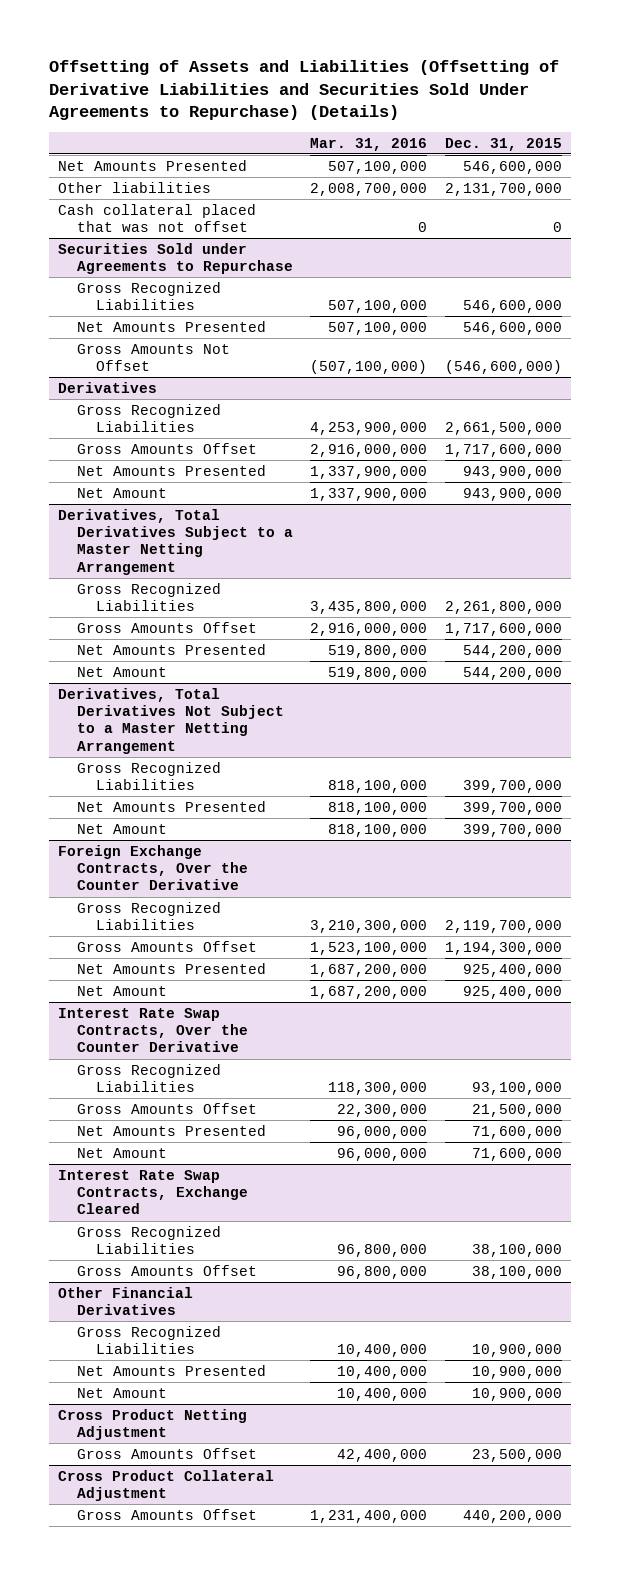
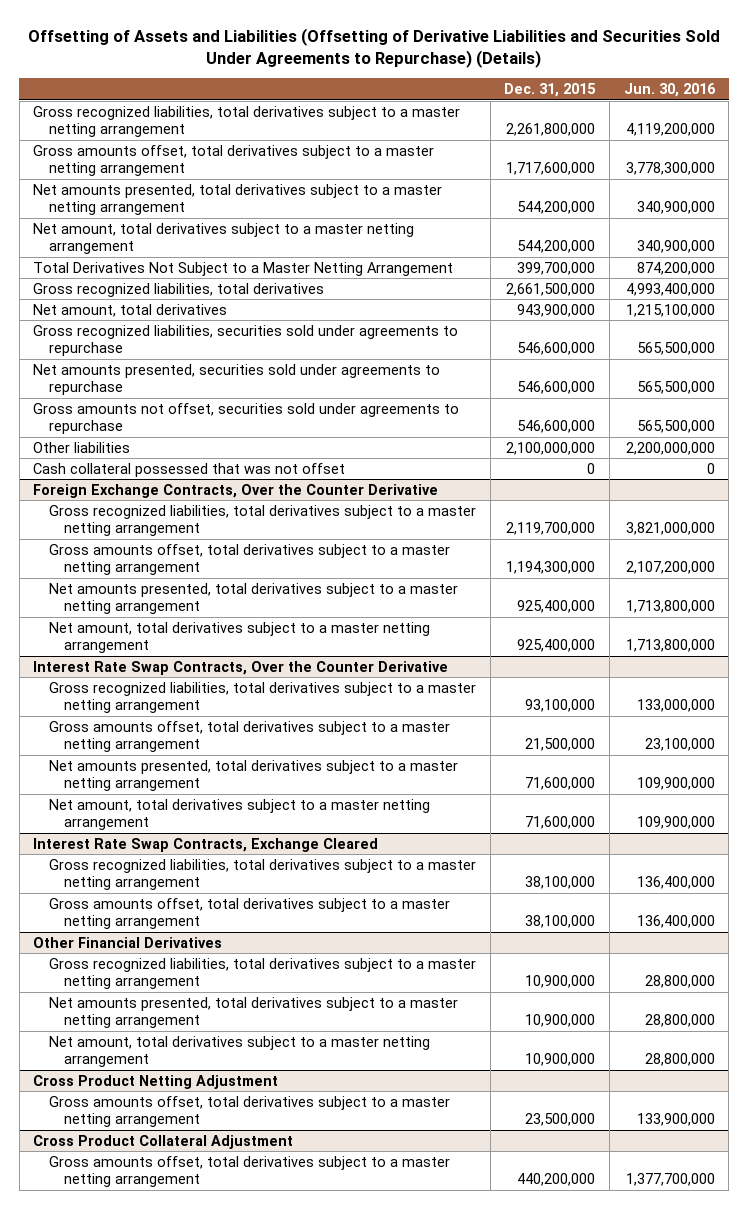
- | Mar. 31, 2016 | Dec. 31, 2015
+ | Dec. 31, 2015 | Jun. 30, 2016
- Net Amounts Presented | 507,100,000 | 546,600,000
- Other liabilities | 2,008,700,000 | 2,131,700,000
- Cash collateral placed that was not offset | 0 | 0
- Securities Sold under Agreements to Repurchase
- Gross Recognized Liabilities | 507,100,000 | 546,600,000
- Net Amounts Presented | 507,100,000 | 546,600,000
- Gross Amounts Not Offset | (507,100,000) | (546,600,000)
- Derivatives
- Gross Recognized Liabilities | 4,253,900,000 | 2,661,500,000
- Gross Amounts Offset | 2,916,000,000 | 1,717,600,000
- Net Amounts Presented | 1,337,900,000 | 943,900,000
- Net Amount | 1,337,900,000 | 943,900,000
- Derivatives, Total Derivatives Subject to a Master Netting Arrangement
- Gross Recognized Liabilities | 3,435,800,000 | 2,261,800,000
- Gross Amounts Offset | 2,916,000,000 | 1,717,600,000
- Net Amounts Presented | 519,800,000 | 544,200,000
- Net Amount | 519,800,000 | 544,200,000
- Derivatives, Total Derivatives Not Subject to a Master Netting Arrangement
- Gross Recognized Liabilities | 818,100,000 | 399,700,000
- Net Amounts Presented | 818,100,000 | 399,700,000
- Net Amount | 818,100,000 | 399,700,000
+ Gross recognized liabilities, total derivatives subject to a master netting arrangement | 2,261,800,000 | 4,119,200,000
+ Gross amounts offset, total derivatives subject to a master netting arrangement | 1,717,600,000 | 3,778,300,000
+ Net amounts presented, total derivatives subject to a master netting arrangement | 544,200,000 | 340,900,000
+ Net amount, total derivatives subject to a master netting arrangement | 544,200,000 | 340,900,000
+ Total Derivatives Not Subject to a Master Netting Arrangement | 399,700,000 | 874,200,000
+ Gross recognized liabilities, total derivatives | 2,661,500,000 | 4,993,400,000
+ Net amount, total derivatives | 943,900,000 | 1,215,100,000
+ Gross recognized liabilities, securities sold under agreements to repurchase | 546,600,000 | 565,500,000
+ Net amounts presented, securities sold under agreements to repurchase | 546,600,000 | 565,500,000
+ Gross amounts not offset, securities sold under agreements to repurchase | 546,600,000 | 565,500,000
+ Other liabilities | 2,100,000,000 | 2,200,000,000
+ Cash collateral possessed that was not offset | 0 | 0
@ Foreign Exchange Contracts, Over the Counter Derivative
- Gross Recognized Liabilities | 3,210,300,000 | 2,119,700,000
- Gross Amounts Offset | 1,523,100,000 | 1,194,300,000
- Net Amounts Presented | 1,687,200,000 | 925,400,000
- Net Amount | 1,687,200,000 | 925,400,000
+ Gross recognized liabilities, total derivatives subject to a master netting arrangement | 2,119,700,000 | 3,821,000,000
+ Gross amounts offset, total derivatives subject to a master netting arrangement | 1,194,300,000 | 2,107,200,000
+ Net amounts presented, total derivatives subject to a master netting arrangement | 925,400,000 | 1,713,800,000
+ Net amount, total derivatives subject to a master netting arrangement | 925,400,000 | 1,713,800,000
@ Interest Rate Swap Contracts, Over the Counter Derivative
- Gross Recognized Liabilities | 118,300,000 | 93,100,000
- Gross Amounts Offset | 22,300,000 | 21,500,000
- Net Amounts Presented | 96,000,000 | 71,600,000
- Net Amount | 96,000,000 | 71,600,000
+ Gross recognized liabilities, total derivatives subject to a master netting arrangement | 93,100,000 | 133,000,000
+ Gross amounts offset, total derivatives subject to a master netting arrangement | 21,500,000 | 23,100,000
+ Net amounts presented, total derivatives subject to a master netting arrangement | 71,600,000 | 109,900,000
+ Net amount, total derivatives subject to a master netting arrangement | 71,600,000 | 109,900,000
@ Interest Rate Swap Contracts, Exchange Cleared
- Gross Recognized Liabilities | 96,800,000 | 38,100,000
- Gross Amounts Offset | 96,800,000 | 38,100,000
+ Gross recognized liabilities, total derivatives subject to a master netting arrangement | 38,100,000 | 136,400,000
+ Gross amounts offset, total derivatives subject to a master netting arrangement | 38,100,000 | 136,400,000
@ Other Financial Derivatives
- Gross Recognized Liabilities | 10,400,000 | 10,900,000
- Net Amounts Presented | 10,400,000 | 10,900,000
- Net Amount | 10,400,000 | 10,900,000
+ Gross recognized liabilities, total derivatives subject to a master netting arrangement | 10,900,000 | 28,800,000
+ Net amounts presented, total derivatives subject to a master netting arrangement | 10,900,000 | 28,800,000
+ Net amount, total derivatives subject to a master netting arrangement | 10,900,000 | 28,800,000
@ Cross Product Netting Adjustment
- Gross Amounts Offset | 42,400,000 | 23,500,000
+ Gross amounts offset, total derivatives subject to a master netting arrangement | 23,500,000 | 133,900,000
@ Cross Product Collateral Adjustment
- Gross Amounts Offset | 1,231,400,000 | 440,200,000
+ Gross amounts offset, total derivatives subject to a master netting arrangement | 440,200,000 | 1,377,700,000

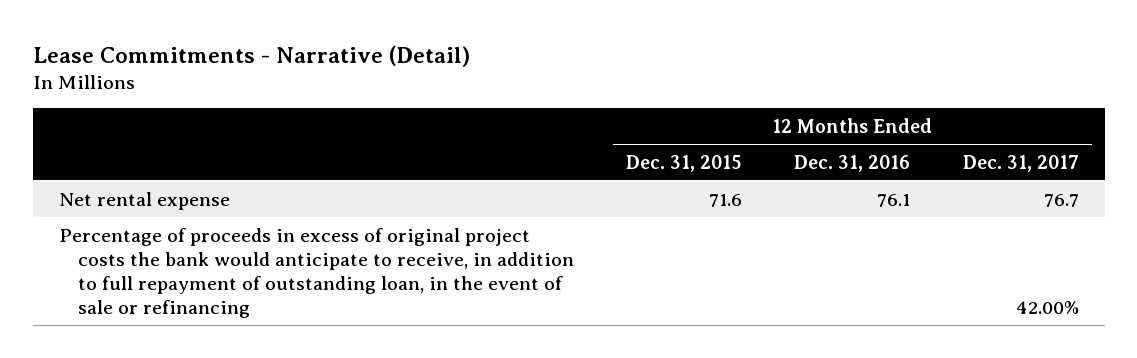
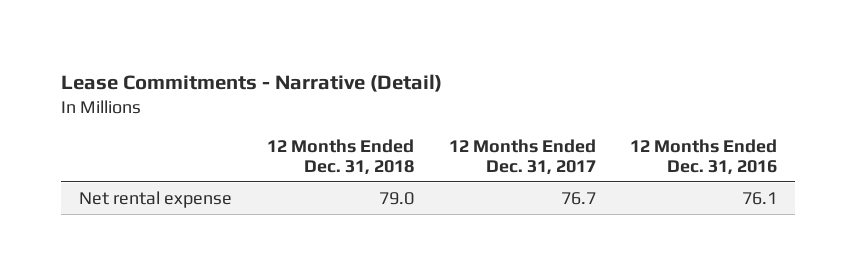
- | 12 Months Ended Dec. 31, 2015 | 12 Months Ended Dec. 31, 2016 | 12 Months Ended Dec. 31, 2017
+ | 12 Months Ended Dec. 31, 2018 | 12 Months Ended Dec. 31, 2017 | 12 Months Ended Dec. 31, 2016
- Percentage of proceeds in excess of original project costs the bank would anticipate to receive, in addition to full repayment of outstanding loan, in the event of sale or refinancing | | | 42.00%

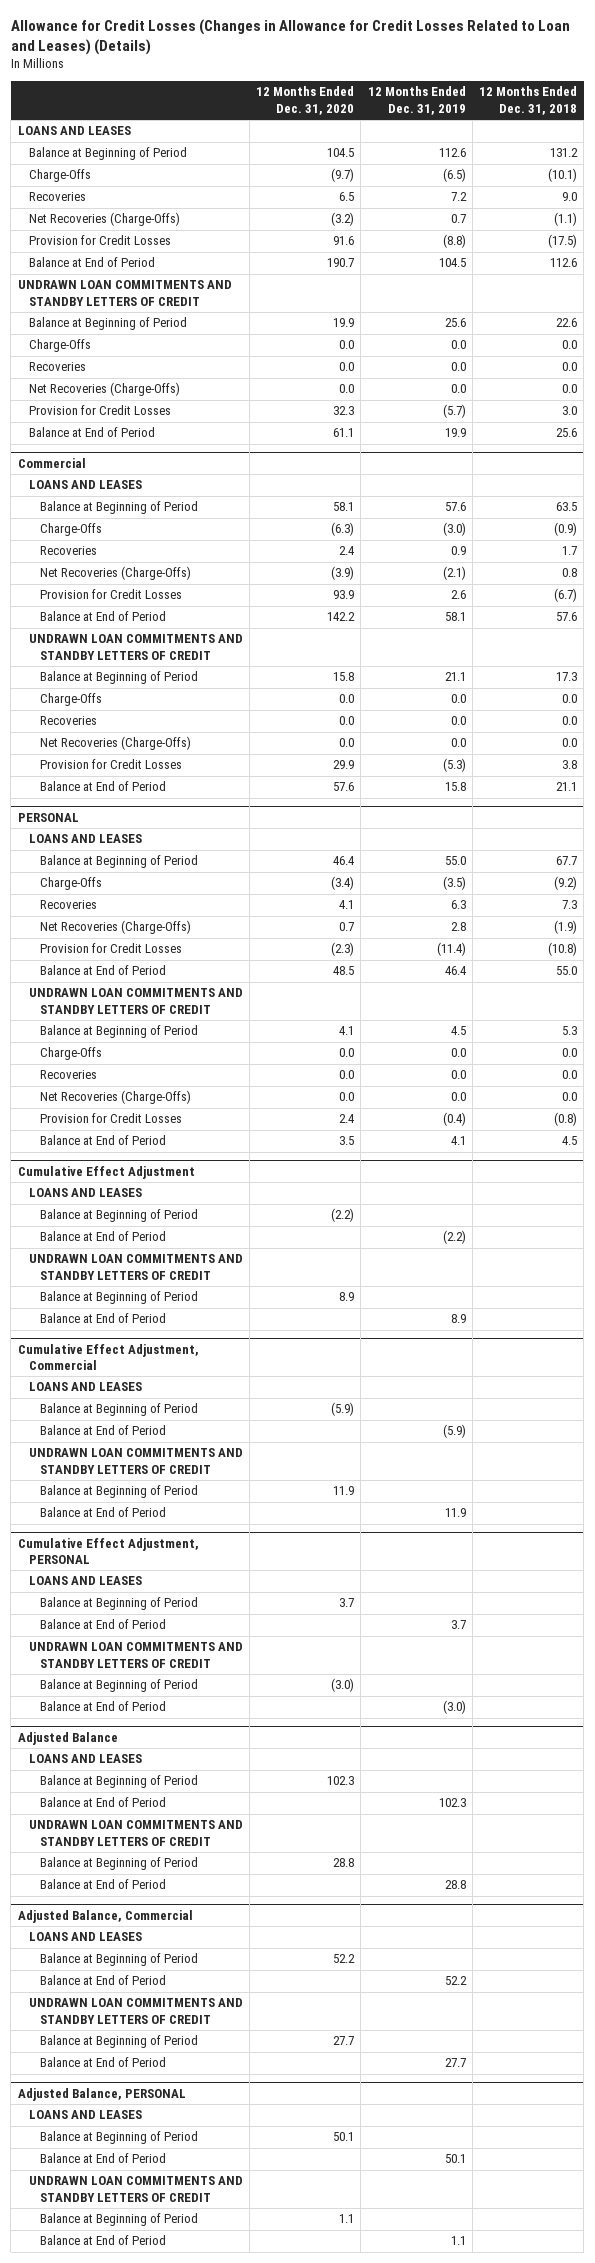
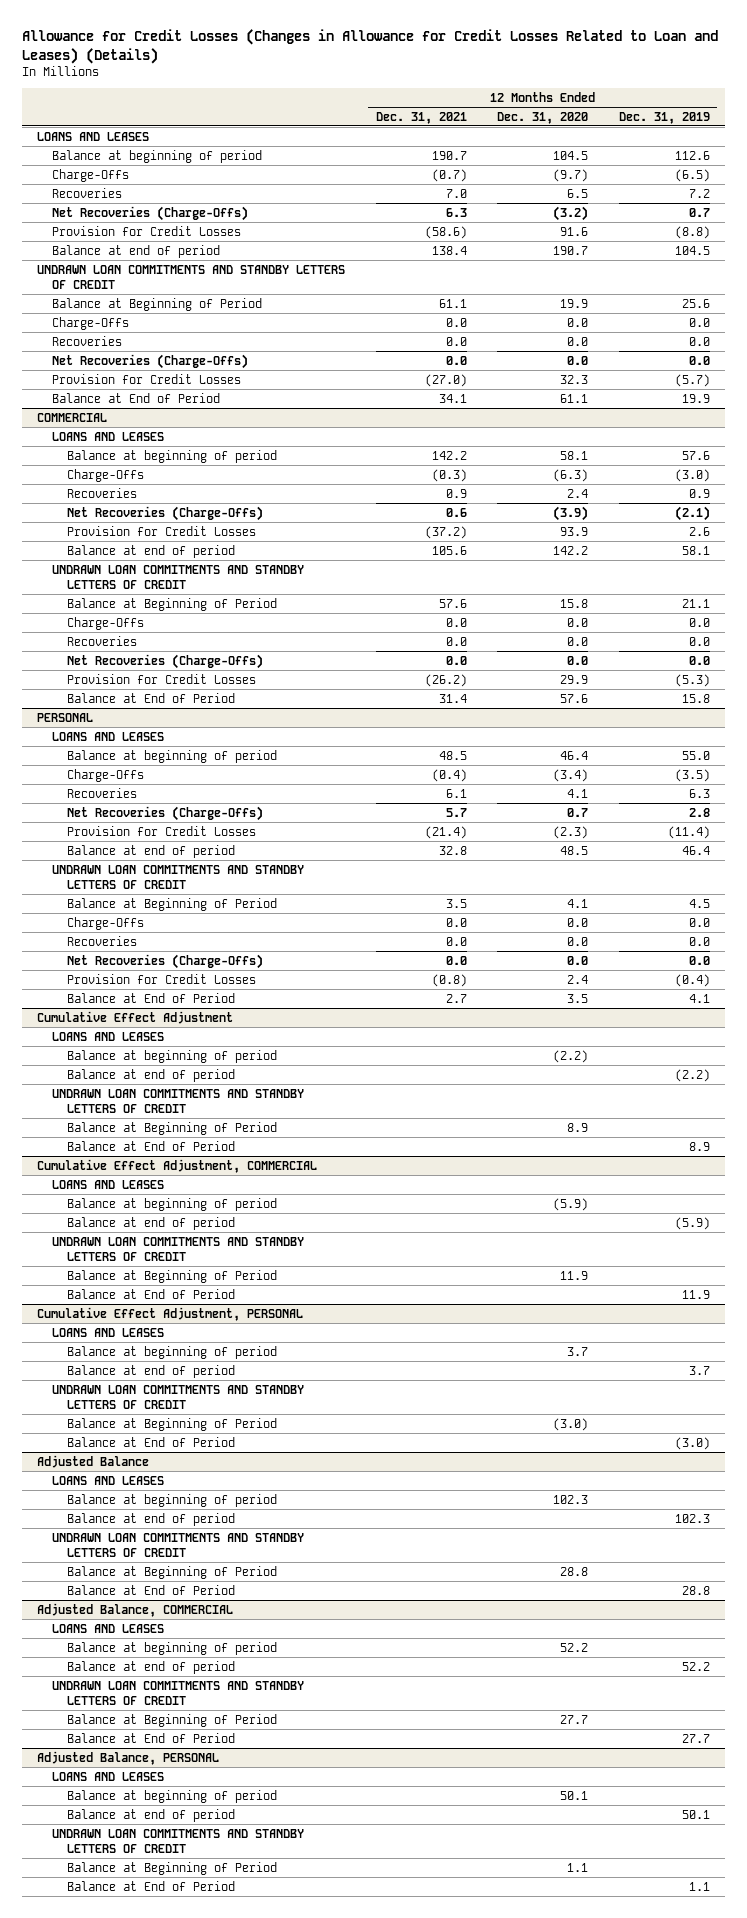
- | 12 Months Ended Dec. 31, 2020 | 12 Months Ended Dec. 31, 2019 | 12 Months Ended Dec. 31, 2018
+ | 12 Months Ended Dec. 31, 2021 | 12 Months Ended Dec. 31, 2020 | 12 Months Ended Dec. 31, 2019
- Balance at Beginning of Period | 104.5 | 112.6 | 131.2
+ Balance at beginning of period | 190.7 | 104.5 | 112.6
- Balance at End of Period | 190.7 | 104.5 | 112.6
+ Balance at end of period | 138.4 | 190.7 | 104.5
- Commercial
+ COMMERCIAL
- Balance at Beginning of Period | 58.1 | 57.6 | 63.5
+ Balance at beginning of period | 142.2 | 58.1 | 57.6
- Balance at End of Period | 142.2 | 58.1 | 57.6
+ Balance at end of period | 105.6 | 142.2 | 58.1
@ PERSONAL
- Balance at Beginning of Period | 46.4 | 55.0 | 67.7
+ Balance at beginning of period | 48.5 | 46.4 | 55.0
- Balance at End of Period | 48.5 | 46.4 | 55.0
+ Balance at end of period | 32.8 | 48.5 | 46.4
@ Cumulative Effect Adjustment
- Balance at Beginning of Period | (2.2) | |
- Balance at End of Period | | (2.2) |
+ Balance at beginning of period | | (2.2) |
+ Balance at end of period | | | (2.2)
- Cumulative Effect Adjustment, Commercial
+ Cumulative Effect Adjustment, COMMERCIAL
- Balance at Beginning of Period | (5.9) | |
- Balance at End of Period | | (5.9) |
+ Balance at beginning of period | | (5.9) |
+ Balance at end of period | | | (5.9)
@ Cumulative Effect Adjustment, PERSONAL
- Balance at Beginning of Period | 3.7 | |
- Balance at End of Period | | 3.7 |
+ Balance at beginning of period | | 3.7 |
+ Balance at end of period | | | 3.7
@ Adjusted Balance
- Balance at Beginning of Period | 102.3 | |
- Balance at End of Period | | 102.3 |
+ Balance at beginning of period | | 102.3 |
+ Balance at end of period | | | 102.3
- Adjusted Balance, Commercial
+ Adjusted Balance, COMMERCIAL
- Balance at Beginning of Period | 52.2 | |
- Balance at End of Period | | 52.2 |
+ Balance at beginning of period | | 52.2 |
+ Balance at end of period | | | 52.2
@ Adjusted Balance, PERSONAL
- Balance at Beginning of Period | 50.1 | |
- Balance at End of Period | | 50.1 |
+ Balance at beginning of period | | 50.1 |
+ Balance at end of period | | | 50.1

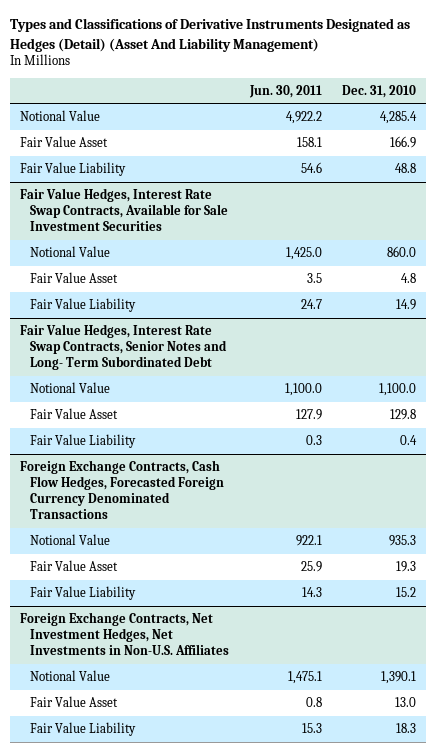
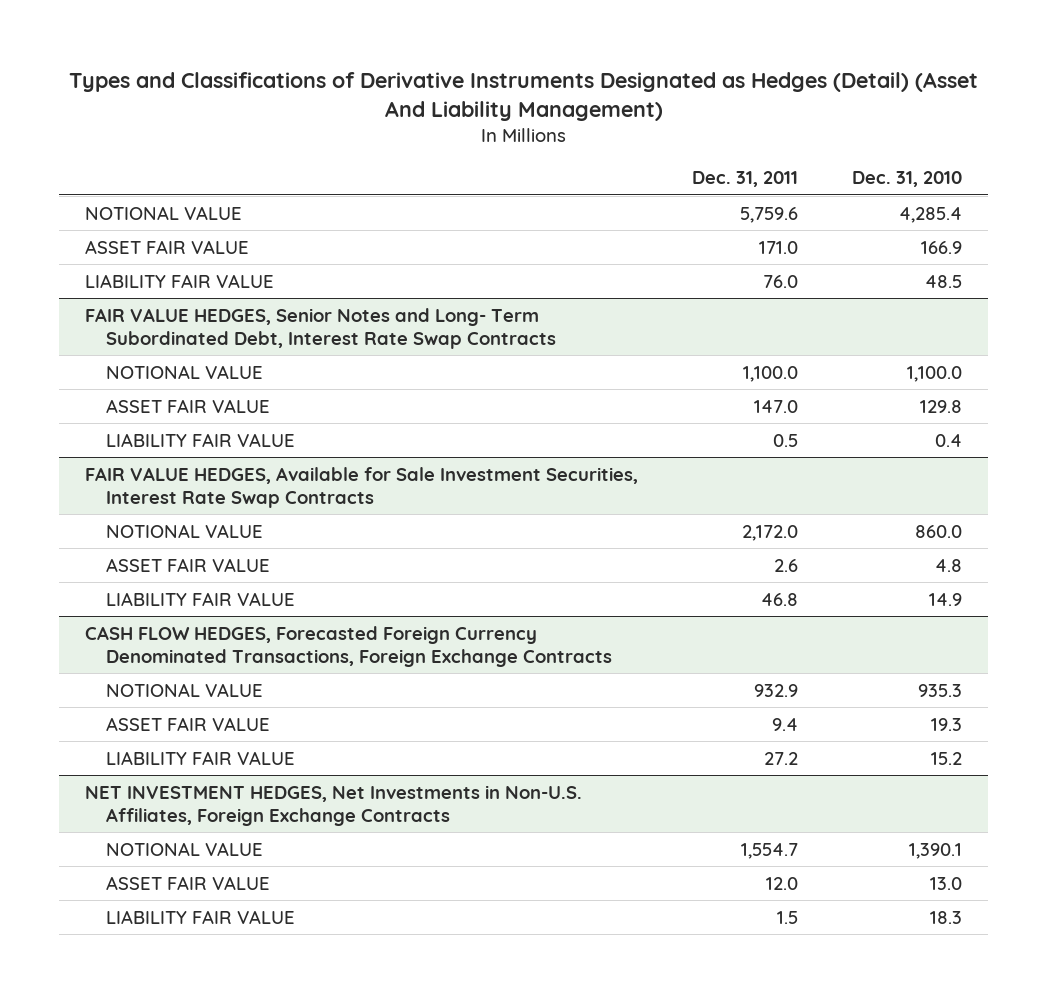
- | Jun. 30, 2011 | Dec. 31, 2010
+ | Dec. 31, 2011 | Dec. 31, 2010
- Notional Value | 4,922.2 | 4,285.4
- Fair Value Asset | 158.1 | 166.9
- Fair Value Liability | 54.6 | 48.8
- Fair Value Hedges, Interest Rate Swap Contracts, Available for Sale Investment Securities
- Notional Value | 1,425.0 | 860.0
- Fair Value Asset | 3.5 | 4.8
- Fair Value Liability | 24.7 | 14.9
- Fair Value Hedges, Interest Rate Swap Contracts, Senior Notes and Long- Term Subordinated Debt
- Notional Value | 1,100.0 | 1,100.0
- Fair Value Asset | 127.9 | 129.8
- Fair Value Liability | 0.3 | 0.4
- Foreign Exchange Contracts, Cash Flow Hedges, Forecasted Foreign Currency Denominated Transactions
- Notional Value | 922.1 | 935.3
- Fair Value Asset | 25.9 | 19.3
- Fair Value Liability | 14.3 | 15.2
- Foreign Exchange Contracts, Net Investment Hedges, Net Investments in Non-U.S. Affiliates
- Notional Value | 1,475.1 | 1,390.1
- Fair Value Asset | 0.8 | 13.0
- Fair Value Liability | 15.3 | 18.3
+ NOTIONAL VALUE | 5,759.6 | 4,285.4
+ ASSET FAIR VALUE | 171.0 | 166.9
+ LIABILITY FAIR VALUE | 76.0 | 48.5
+ FAIR VALUE HEDGES, Senior Notes and Long- Term Subordinated Debt, Interest Rate Swap Contracts
+ NOTIONAL VALUE | 1,100.0 | 1,100.0
+ ASSET FAIR VALUE | 147.0 | 129.8
+ LIABILITY FAIR VALUE | 0.5 | 0.4
+ FAIR VALUE HEDGES, Available for Sale Investment Securities, Interest Rate Swap Contracts
+ NOTIONAL VALUE | 2,172.0 | 860.0
+ ASSET FAIR VALUE | 2.6 | 4.8
+ LIABILITY FAIR VALUE | 46.8 | 14.9
+ CASH FLOW HEDGES, Forecasted Foreign Currency Denominated Transactions, Foreign Exchange Contracts
+ NOTIONAL VALUE | 932.9 | 935.3
+ ASSET FAIR VALUE | 9.4 | 19.3
+ LIABILITY FAIR VALUE | 27.2 | 15.2
+ NET INVESTMENT HEDGES, Net Investments in Non-U.S. Affiliates, Foreign Exchange Contracts
+ NOTIONAL VALUE | 1,554.7 | 1,390.1
+ ASSET FAIR VALUE | 12.0 | 13.0
+ LIABILITY FAIR VALUE | 1.5 | 18.3

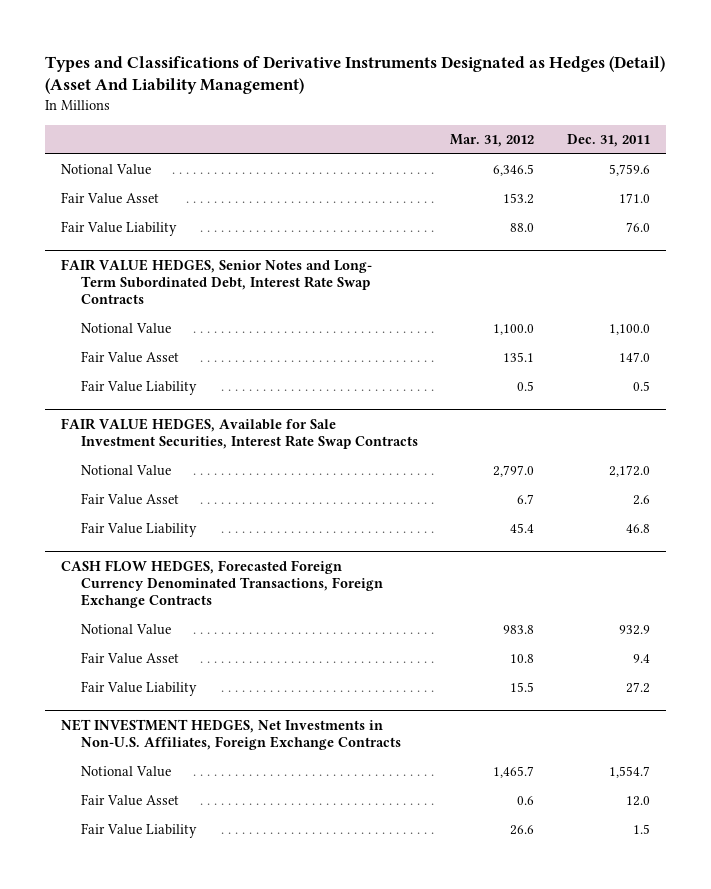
- | Dec. 31, 2011 | Dec. 31, 2010
+ | Mar. 31, 2012 | Dec. 31, 2011
- NOTIONAL VALUE | 5,759.6 | 4,285.4
- ASSET FAIR VALUE | 171.0 | 166.9
- LIABILITY FAIR VALUE | 76.0 | 48.5
+ Notional Value | 6,346.5 | 5,759.6
+ Fair Value Asset | 153.2 | 171.0
+ Fair Value Liability | 88.0 | 76.0
@ FAIR VALUE HEDGES, Senior Notes and Long- Term Subordinated Debt, Interest Rate Swap Contracts
- NOTIONAL VALUE | 1,100.0 | 1,100.0
- ASSET FAIR VALUE | 147.0 | 129.8
- LIABILITY FAIR VALUE | 0.5 | 0.4
+ Notional Value | 1,100.0 | 1,100.0
+ Fair Value Asset | 135.1 | 147.0
+ Fair Value Liability | 0.5 | 0.5
@ FAIR VALUE HEDGES, Available for Sale Investment Securities, Interest Rate Swap Contracts
- NOTIONAL VALUE | 2,172.0 | 860.0
- ASSET FAIR VALUE | 2.6 | 4.8
- LIABILITY FAIR VALUE | 46.8 | 14.9
+ Notional Value | 2,797.0 | 2,172.0
+ Fair Value Asset | 6.7 | 2.6
+ Fair Value Liability | 45.4 | 46.8
@ CASH FLOW HEDGES, Forecasted Foreign Currency Denominated Transactions, Foreign Exchange Contracts
- NOTIONAL VALUE | 932.9 | 935.3
- ASSET FAIR VALUE | 9.4 | 19.3
- LIABILITY FAIR VALUE | 27.2 | 15.2
+ Notional Value | 983.8 | 932.9
+ Fair Value Asset | 10.8 | 9.4
+ Fair Value Liability | 15.5 | 27.2
@ NET INVESTMENT HEDGES, Net Investments in Non-U.S. Affiliates, Foreign Exchange Contracts
- NOTIONAL VALUE | 1,554.7 | 1,390.1
- ASSET FAIR VALUE | 12.0 | 13.0
- LIABILITY FAIR VALUE | 1.5 | 18.3
+ Notional Value | 1,465.7 | 1,554.7
+ Fair Value Asset | 0.6 | 12.0
+ Fair Value Liability | 26.6 | 1.5

